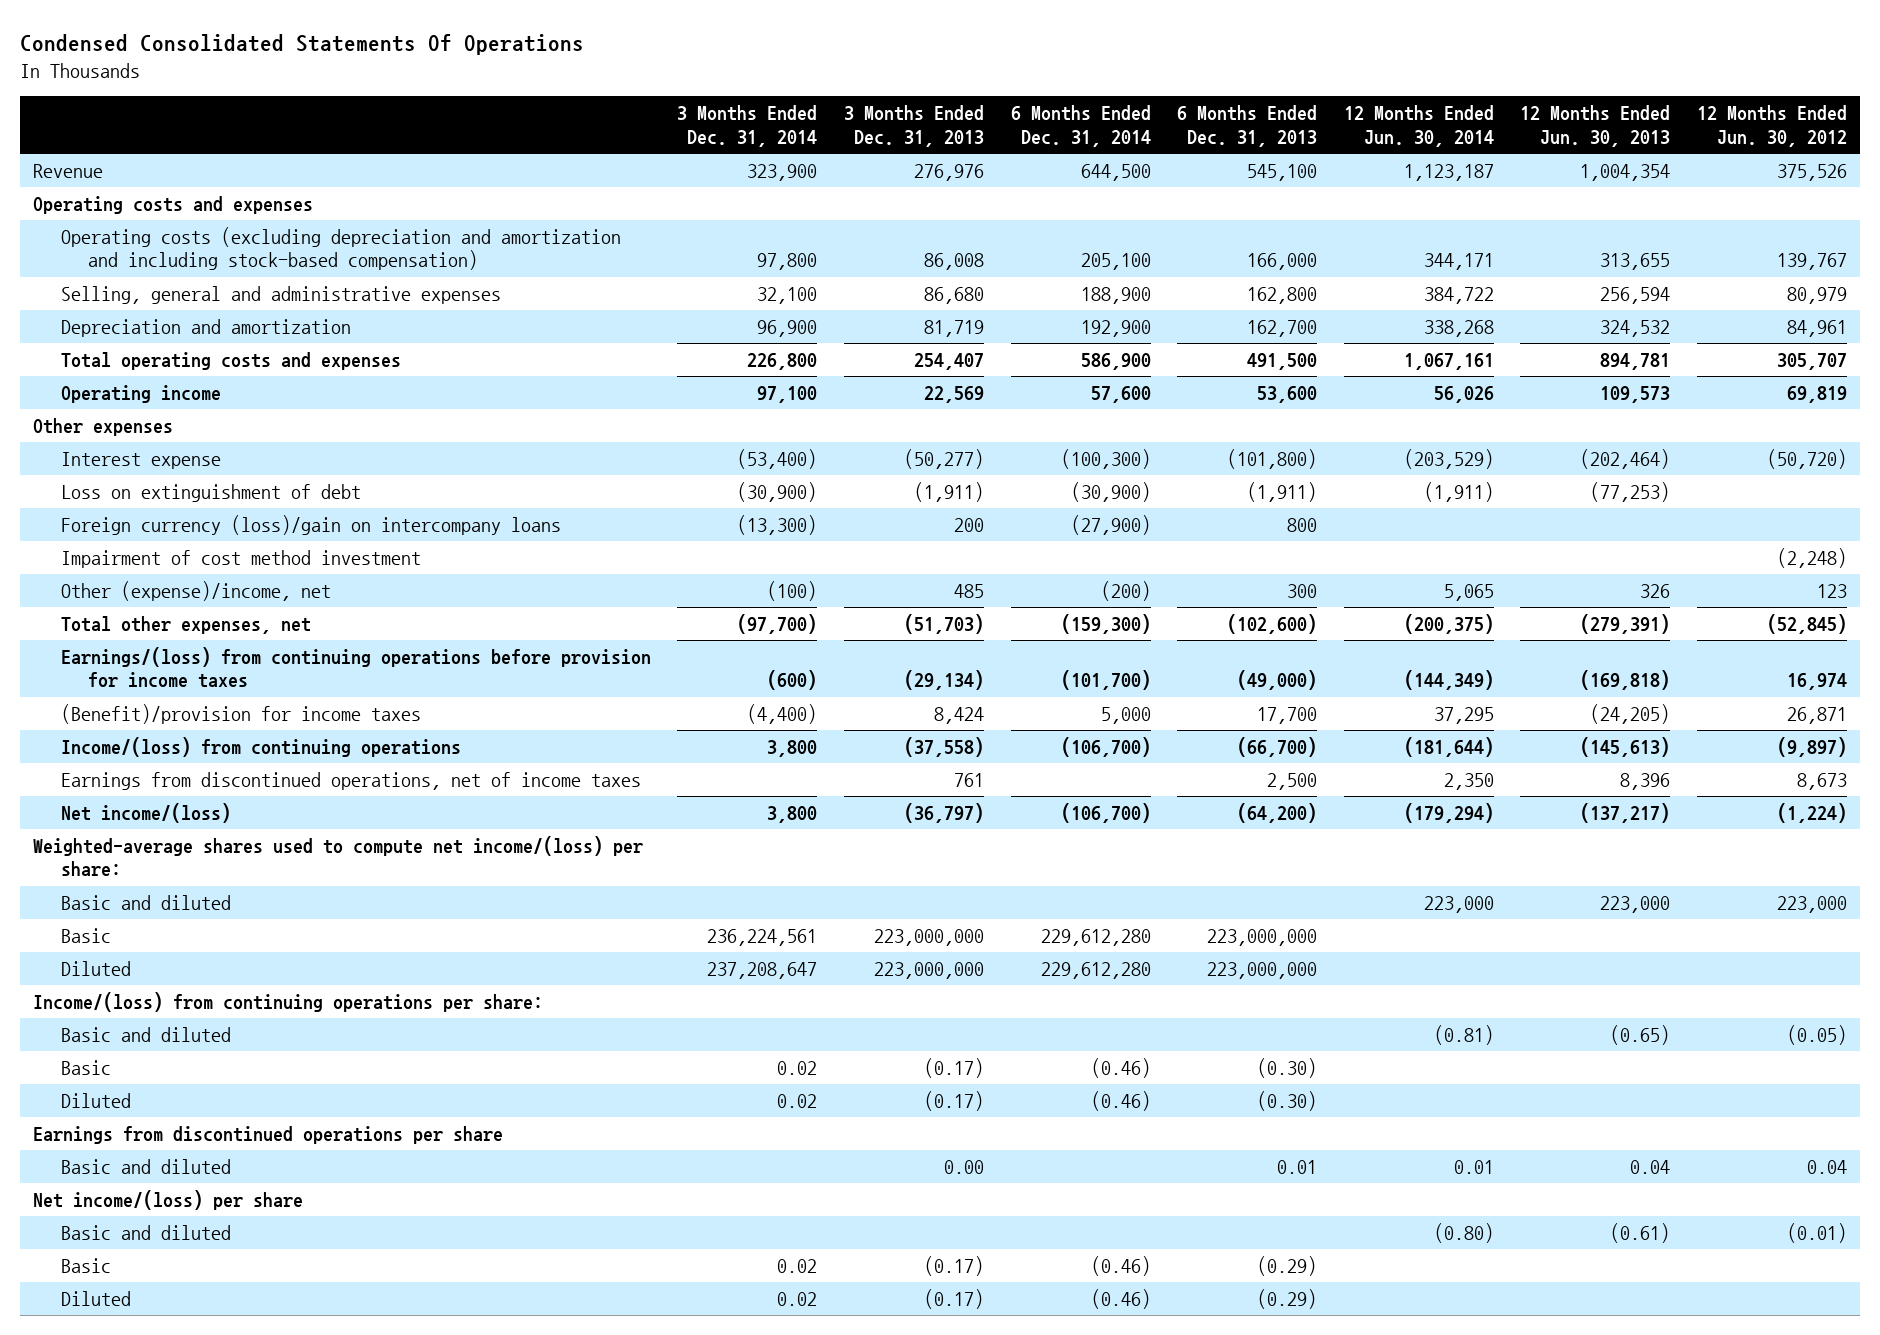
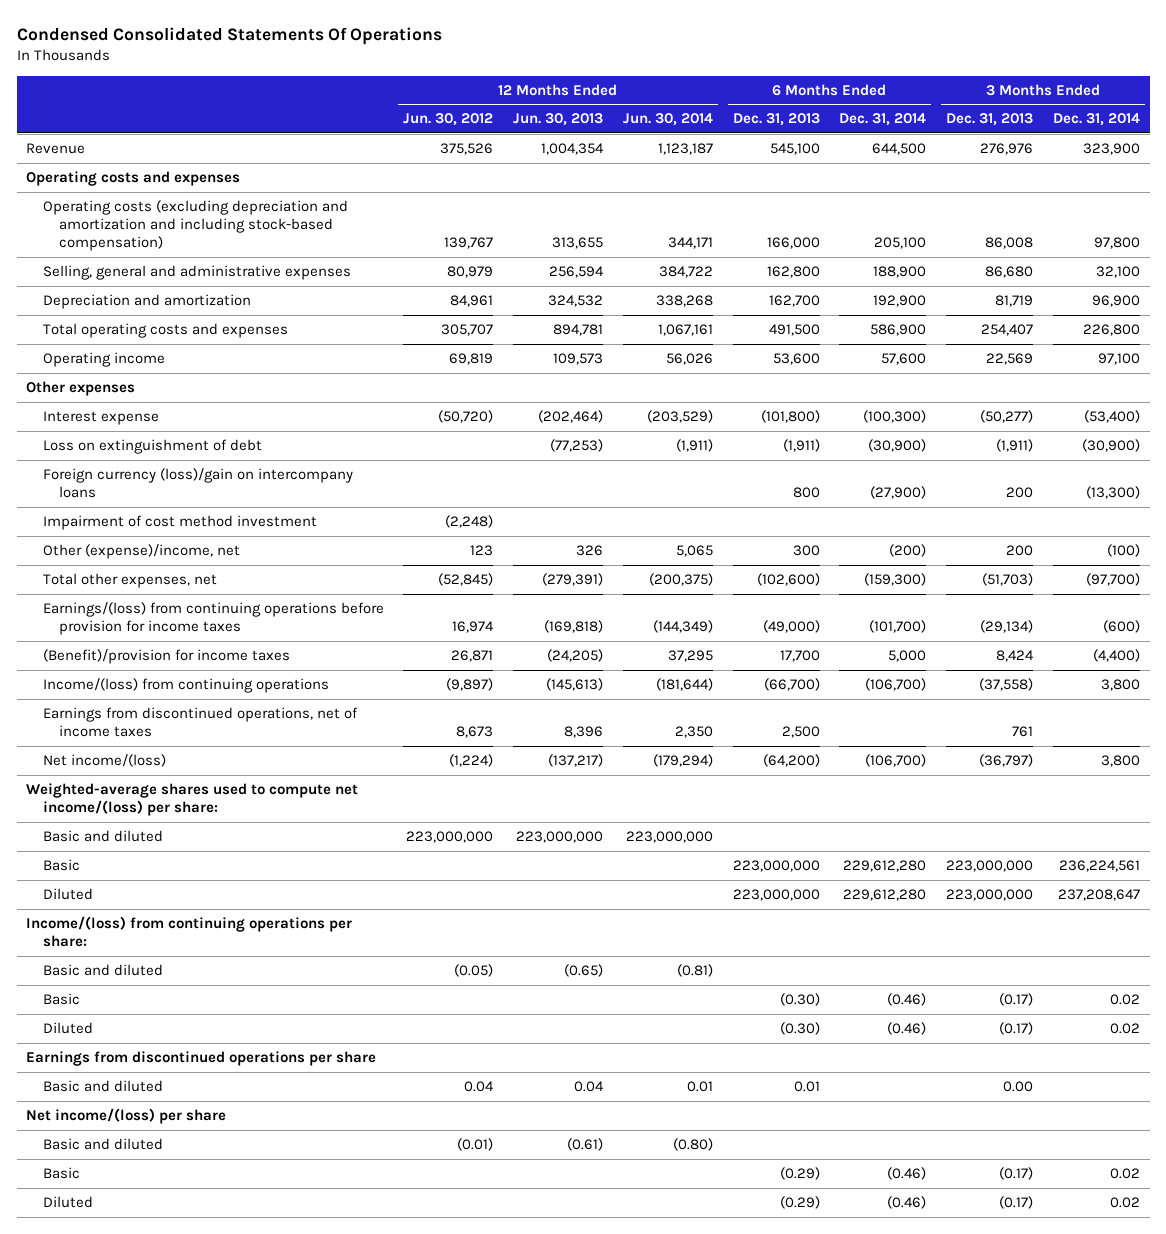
- | 3 Months Ended Dec. 31, 2014 | 3 Months Ended Dec. 31, 2013 | 6 Months Ended Dec. 31, 2014 | 6 Months Ended Dec. 31, 2013 | 12 Months Ended Jun. 30, 2014 | 12 Months Ended Jun. 30, 2013 | 12 Months Ended Jun. 30, 2012
+ | 12 Months Ended Jun. 30, 2012 | 12 Months Ended Jun. 30, 2013 | 12 Months Ended Jun. 30, 2014 | 6 Months Ended Dec. 31, 2013 | 6 Months Ended Dec. 31, 2014 | 3 Months Ended Dec. 31, 2013 | 3 Months Ended Dec. 31, 2014
- Other (expense)/income, net | (100) | 485 | (200) | 300 | 5,065 | 326 | 123
+ Other (expense)/income, net | 123 | 326 | 5,065 | 300 | (200) | 200 | (100)
- Basic and diluted | | | | | 223,000 | 223,000 | 223,000
+ Basic and diluted | 223,000,000 | 223,000,000 | 223,000,000 | | | |

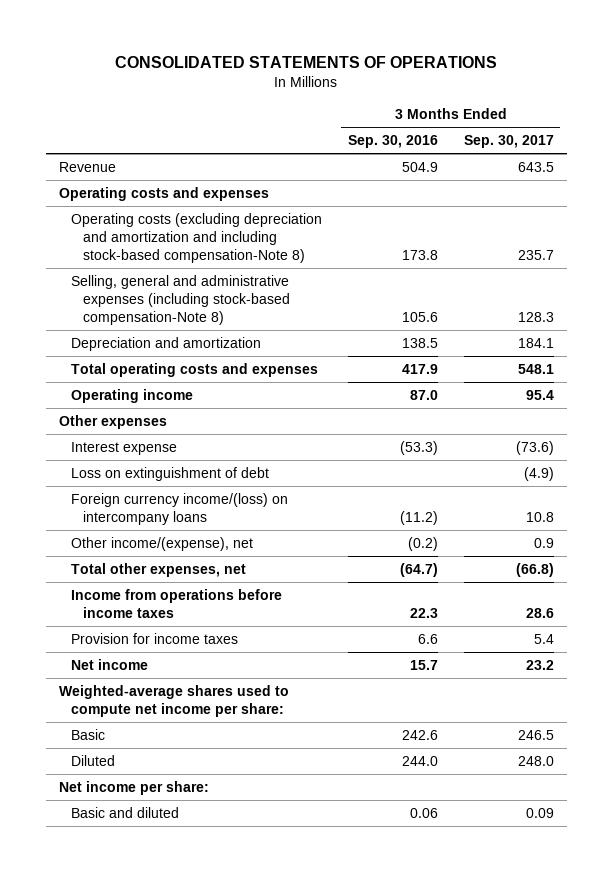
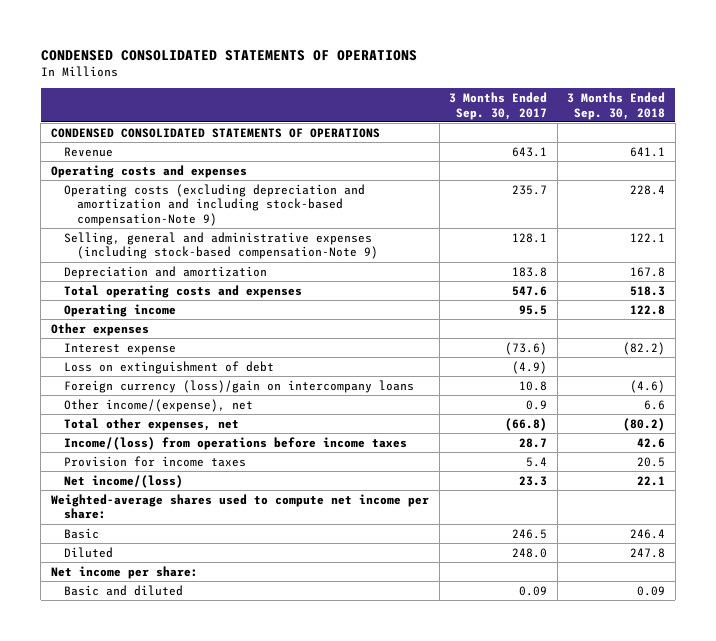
- CONSOLIDATED STATEMENTS OF OPERATIONS
+ CONDENSED CONSOLIDATED STATEMENTS OF OPERATIONS
- | 3 Months Ended Sep. 30, 2016 | 3 Months Ended Sep. 30, 2017
+ | 3 Months Ended Sep. 30, 2017 | 3 Months Ended Sep. 30, 2018
- Revenue | 504.9 | 643.5
+ CONDENSED CONSOLIDATED STATEMENTS OF OPERATIONS
+ Revenue | 643.1 | 641.1
- Operating costs (excluding depreciation and amortization and including stock-based compensation-Note 8) | 173.8 | 235.7
- Selling, general and administrative expenses (including stock-based compensation-Note 8) | 105.6 | 128.3
- Depreciation and amortization | 138.5 | 184.1
- Total operating costs and expenses | 417.9 | 548.1
- Operating income | 87.0 | 95.4
+ Operating costs (excluding depreciation and amortization and including stock-based compensation-Note 9) | 235.7 | 228.4
+ Selling, general and administrative expenses (including stock-based compensation-Note 9) | 128.1 | 122.1
+ Depreciation and amortization | 183.8 | 167.8
+ Total operating costs and expenses | 547.6 | 518.3
+ Operating income | 95.5 | 122.8
- Foreign currency income/(loss) on intercompany loans | (11.2) | 10.8
+ Foreign currency (loss)/gain on intercompany loans | 10.8 | (4.6)
- Income from operations before income taxes | 22.3 | 28.6
+ Income/(loss) from operations before income taxes | 28.7 | 42.6
- Net income | 15.7 | 23.2
+ Net income/(loss) | 23.3 | 22.1

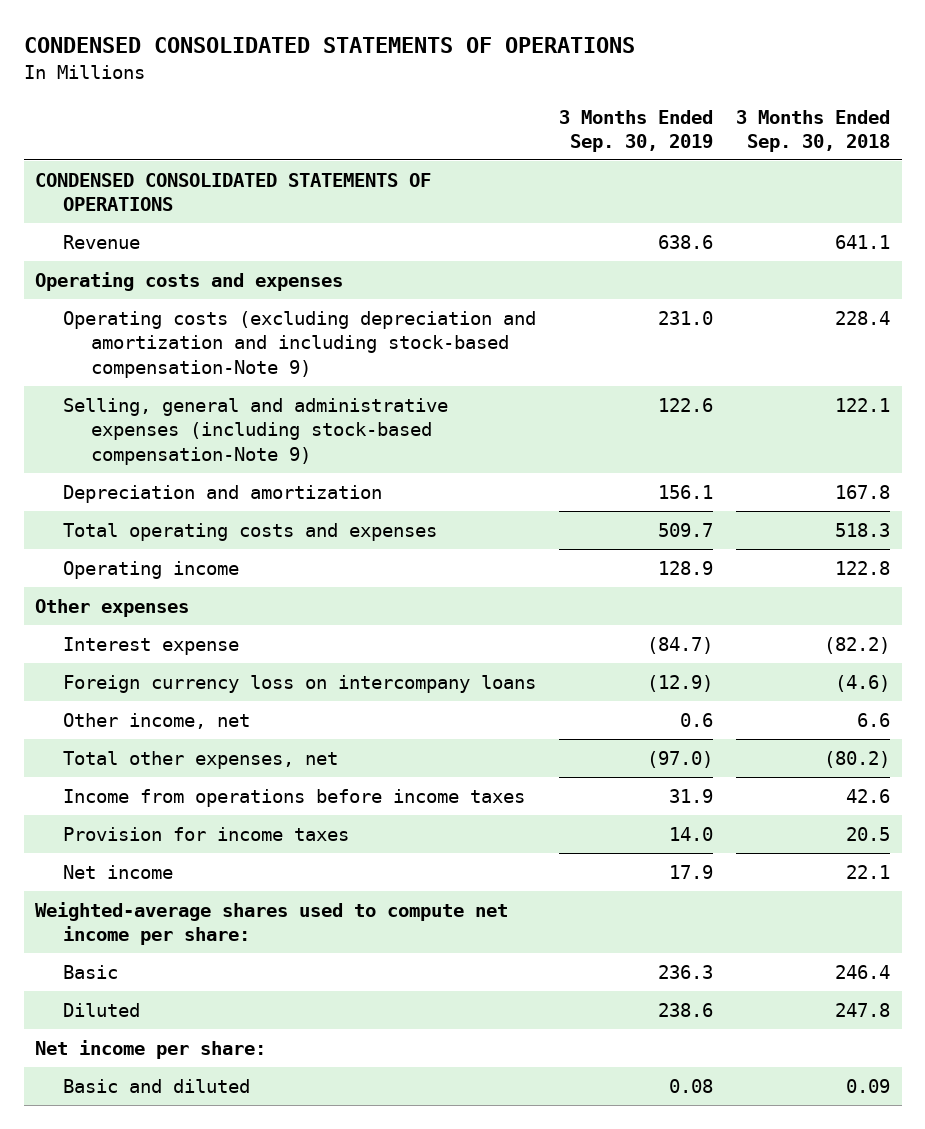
- | 3 Months Ended Sep. 30, 2017 | 3 Months Ended Sep. 30, 2018
+ | 3 Months Ended Sep. 30, 2019 | 3 Months Ended Sep. 30, 2018
- Loss on extinguishment of debt | (4.9) |
- Foreign currency (loss)/gain on intercompany loans | 10.8 | (4.6)
- Other income/(expense), net | 0.9 | 6.6
+ Foreign currency loss on intercompany loans | (12.9) | (4.6)
+ Other income, net | 0.6 | 6.6
- Income/(loss) from operations before income taxes | 28.7 | 42.6
+ Income from operations before income taxes | 31.9 | 42.6
- Net income/(loss) | 23.3 | 22.1
+ Net income | 17.9 | 22.1

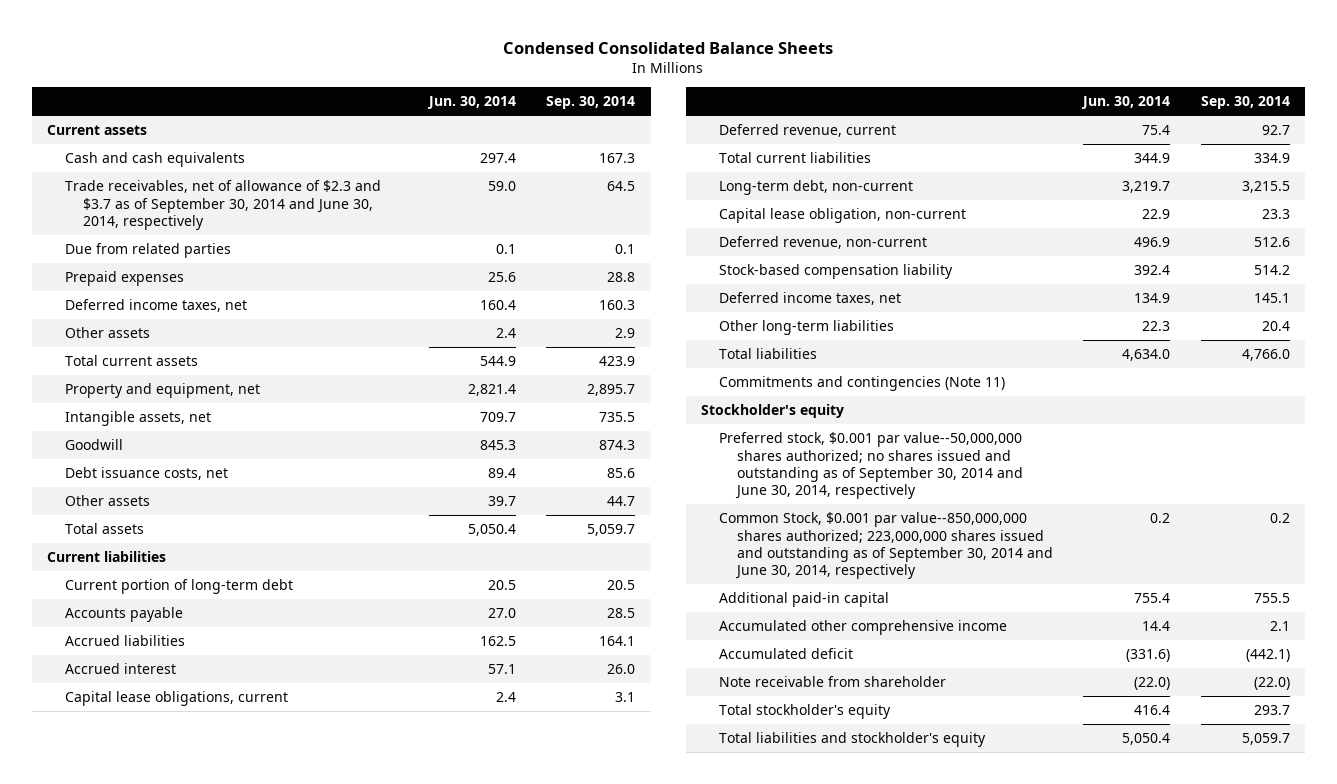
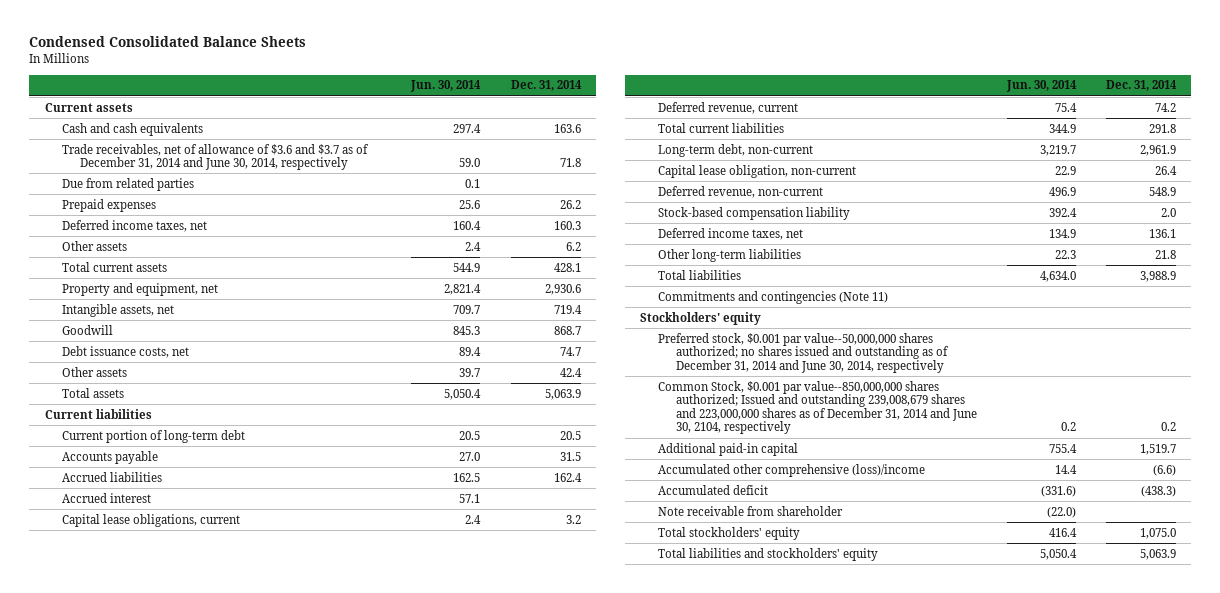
- | Jun. 30, 2014 | Sep. 30, 2014
+ | Jun. 30, 2014 | Dec. 31, 2014
- Trade receivables, net of allowance of $2.3 and $3.7 as of September 30, 2014 and June 30, 2014, respectively | 59.0 | 64.5
+ Trade receivables, net of allowance of $3.6 and $3.7 as of December 31, 2014 and June 30, 2014, respectively | 59.0 | 71.8
- Stockholder's equity
- Preferred stock, $0.001 par value--50,000,000 shares authorized; no shares issued and outstanding as of September 30, 2014 and June 30, 2014, respectively
- Common Stock, $0.001 par value--850,000,000 shares authorized; 223,000,000 shares issued and outstanding as of September 30, 2014 and June 30, 2014, respectively | 0.2 | 0.2
+ Stockholders' equity
+ Preferred stock, $0.001 par value--50,000,000 shares authorized; no shares issued and outstanding as of December 31, 2014 and June 30, 2014, respectively
+ Common Stock, $0.001 par value--850,000,000 shares authorized; Issued and outstanding 239,008,679 shares and 223,000,000 shares as of December 31, 2014 and June 30, 2104, respectively | 0.2 | 0.2
- Accumulated other comprehensive income | 14.4 | 2.1
+ Accumulated other comprehensive (loss)/income | 14.4 | (6.6)
- Total stockholder's equity | 416.4 | 293.7
- Total liabilities and stockholder's equity | 5,050.4 | 5,059.7
+ Total stockholders' equity | 416.4 | 1,075.0
+ Total liabilities and stockholders' equity | 5,050.4 | 5,063.9

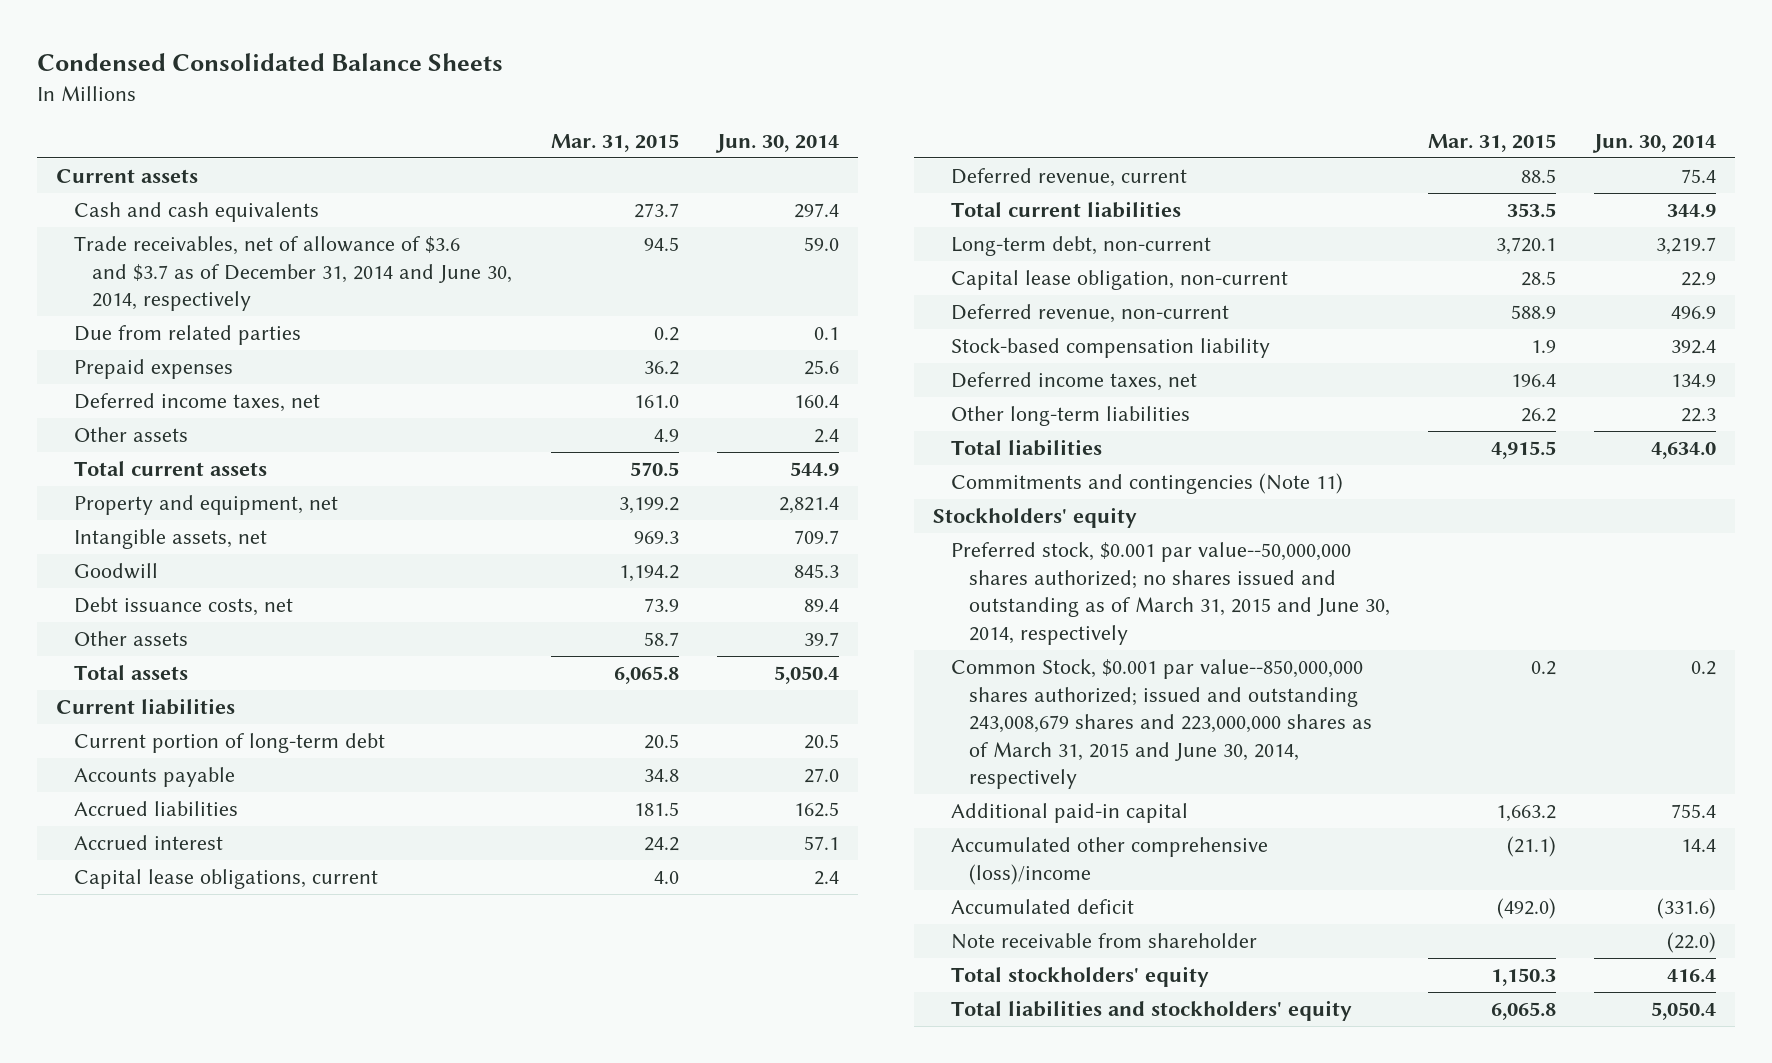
- | Jun. 30, 2014 | Dec. 31, 2014
+ | Mar. 31, 2015 | Jun. 30, 2014
- Preferred stock, $0.001 par value--50,000,000 shares authorized; no shares issued and outstanding as of December 31, 2014 and June 30, 2014, respectively
- Common Stock, $0.001 par value--850,000,000 shares authorized; Issued and outstanding 239,008,679 shares and 223,000,000 shares as of December 31, 2014 and June 30, 2104, respectively | 0.2 | 0.2
+ Preferred stock, $0.001 par value--50,000,000 shares authorized; no shares issued and outstanding as of March 31, 2015 and June 30, 2014, respectively
+ Common Stock, $0.001 par value--850,000,000 shares authorized; issued and outstanding 243,008,679 shares and 223,000,000 shares as of March 31, 2015 and June 30, 2014, respectively | 0.2 | 0.2

